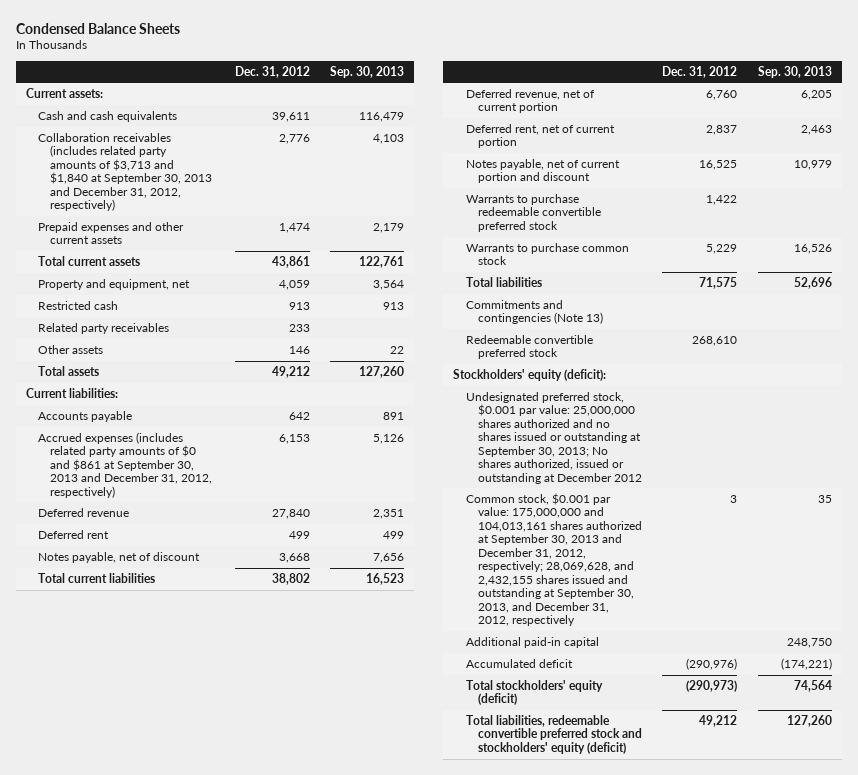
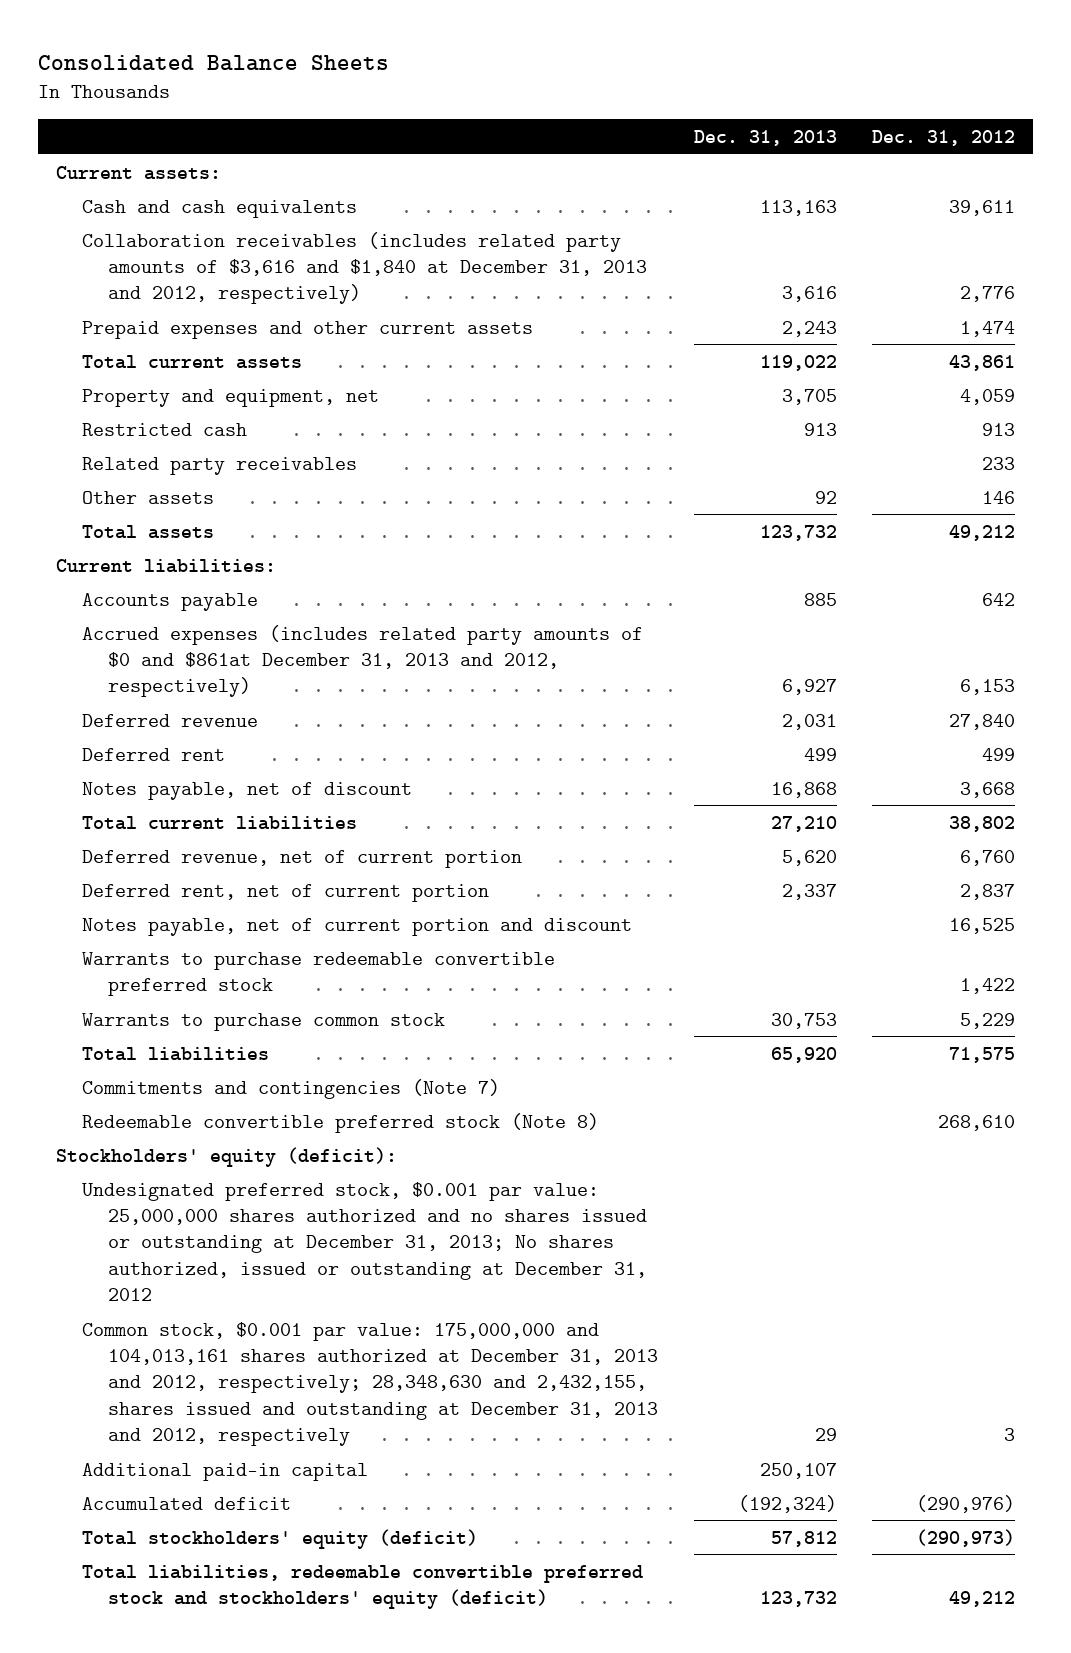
- Condensed Balance Sheets
+ Consolidated Balance Sheets
- | Dec. 31, 2012 | Sep. 30, 2013
+ | Dec. 31, 2013 | Dec. 31, 2012
- Collaboration receivables (includes related party amounts of $3,713 and $1,840 at September 30, 2013 and December 31, 2012, respectively) | 2,776 | 4,103
+ Collaboration receivables (includes related party amounts of $3,616 and $1,840 at December 31, 2013 and 2012, respectively) | 3,616 | 2,776
- Accrued expenses (includes related party amounts of $0 and $861 at September 30, 2013 and December 31, 2012, respectively) | 6,153 | 5,126
+ Accrued expenses (includes related party amounts of $0 and $861at December 31, 2013 and 2012, respectively) | 6,927 | 6,153
- Commitments and contingencies (Note 13)
- Redeemable convertible preferred stock | 268,610 |
+ Commitments and contingencies (Note 7)
+ Redeemable convertible preferred stock (Note 8) | | 268,610
- Undesignated preferred stock, $0.001 par value: 25,000,000 shares authorized and no shares issued or outstanding at September 30, 2013; No shares authorized, issued or outstanding at December 2012
- Common stock, $0.001 par value: 175,000,000 and 104,013,161 shares authorized at September 30, 2013 and December 31, 2012, respectively; 28,069,628, and 2,432,155 shares issued and outstanding at September 30, 2013, and December 31, 2012, respectively | 3 | 35
+ Undesignated preferred stock, $0.001 par value: 25,000,000 shares authorized and no shares issued or outstanding at December 31, 2013; No shares authorized, issued or outstanding at December 31, 2012
+ Common stock, $0.001 par value: 175,000,000 and 104,013,161 shares authorized at December 31, 2013 and 2012, respectively; 28,348,630 and 2,432,155, shares issued and outstanding at December 31, 2013 and 2012, respectively | 29 | 3

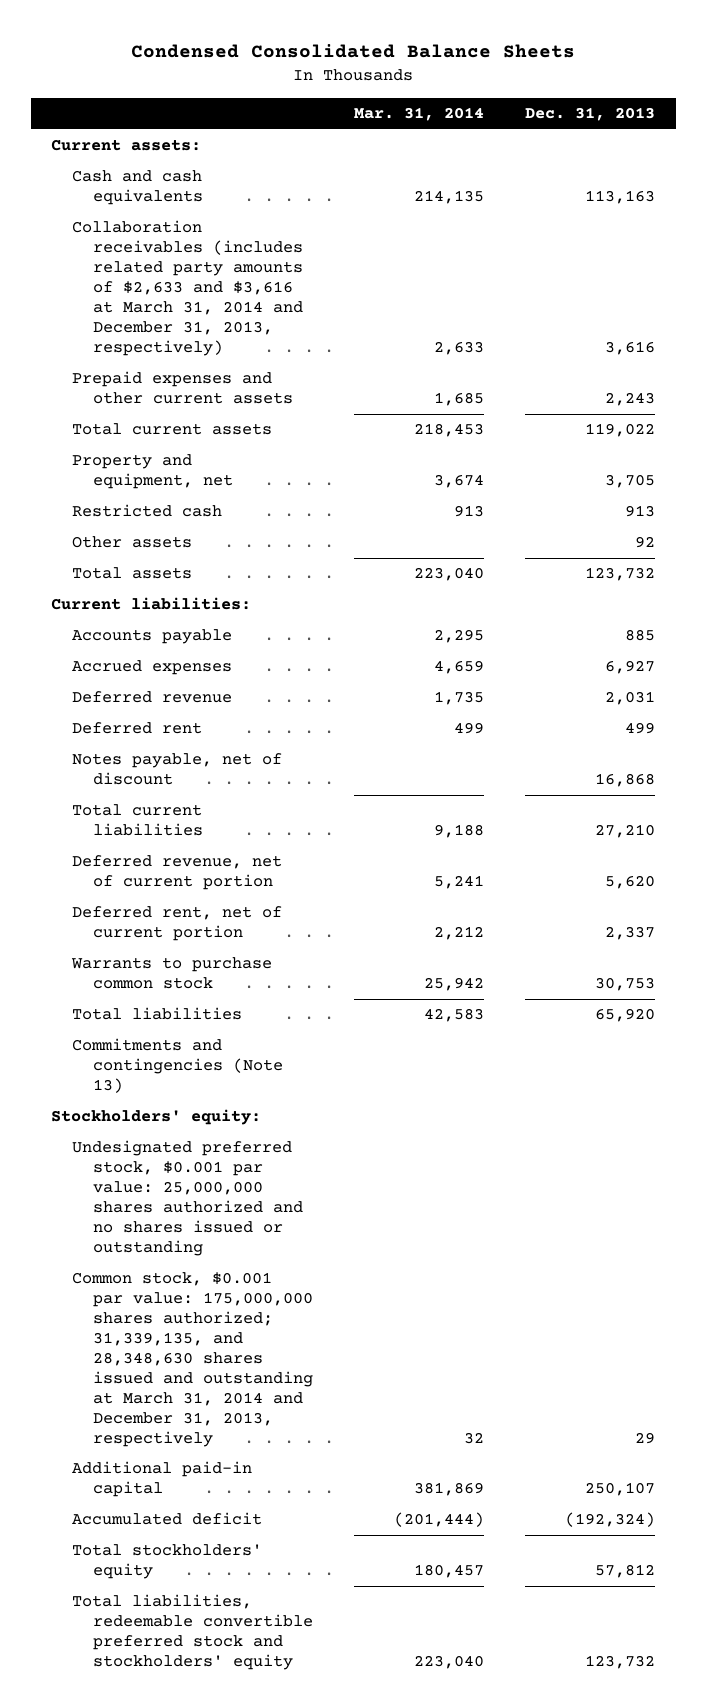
- Consolidated Balance Sheets
+ Condensed Consolidated Balance Sheets
- | Dec. 31, 2013 | Dec. 31, 2012
+ | Mar. 31, 2014 | Dec. 31, 2013
- Collaboration receivables (includes related party amounts of $3,616 and $1,840 at December 31, 2013 and 2012, respectively) | 3,616 | 2,776
+ Collaboration receivables (includes related party amounts of $2,633 and $3,616 at March 31, 2014 and December 31, 2013, respectively) | 2,633 | 3,616
- Related party receivables | | 233
- Accrued expenses (includes related party amounts of $0 and $861at December 31, 2013 and 2012, respectively) | 6,927 | 6,153
+ Accrued expenses | 4,659 | 6,927
- Notes payable, net of current portion and discount | | 16,525
- Warrants to purchase redeemable convertible preferred stock | | 1,422
- Commitments and contingencies (Note 7)
- Redeemable convertible preferred stock (Note 8) | | 268,610
- Stockholders' equity (deficit):
- Undesignated preferred stock, $0.001 par value: 25,000,000 shares authorized and no shares issued or outstanding at December 31, 2013; No shares authorized, issued or outstanding at December 31, 2012
- Common stock, $0.001 par value: 175,000,000 and 104,013,161 shares authorized at December 31, 2013 and 2012, respectively; 28,348,630 and 2,432,155, shares issued and outstanding at December 31, 2013 and 2012, respectively | 29 | 3
+ Commitments and contingencies (Note 13)
+ Stockholders' equity:
+ Undesignated preferred stock, $0.001 par value: 25,000,000 shares authorized and no shares issued or outstanding
+ Common stock, $0.001 par value: 175,000,000 shares authorized; 31,339,135, and 28,348,630 shares issued and outstanding at March 31, 2014 and December 31, 2013, respectively | 32 | 29
- Total stockholders' equity (deficit) | 57,812 | (290,973)
- Total liabilities, redeemable convertible preferred stock and stockholders' equity (deficit) | 123,732 | 49,212
+ Total stockholders' equity | 180,457 | 57,812
+ Total liabilities, redeemable convertible preferred stock and stockholders' equity | 223,040 | 123,732

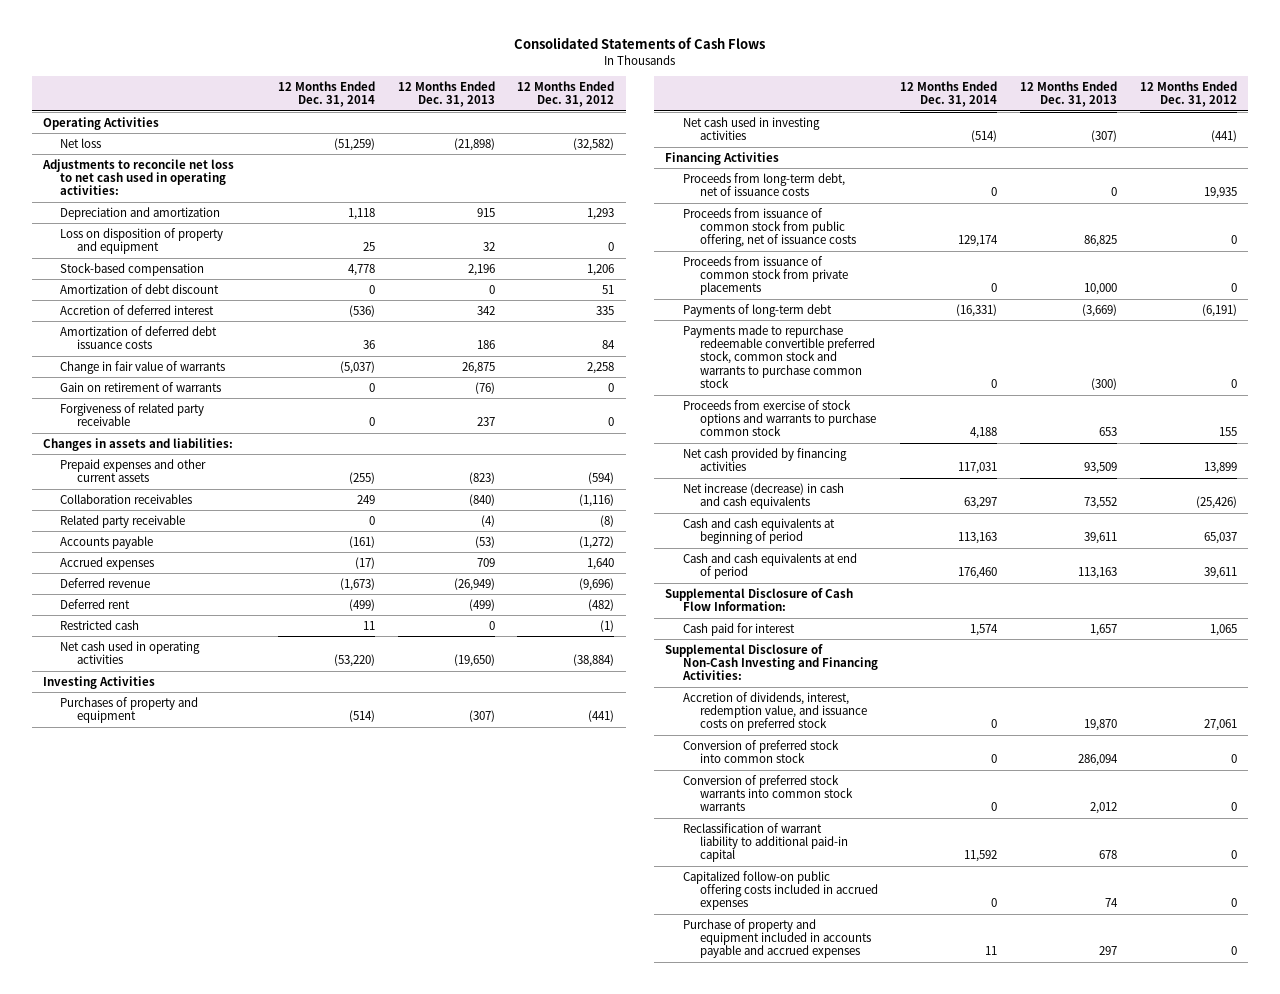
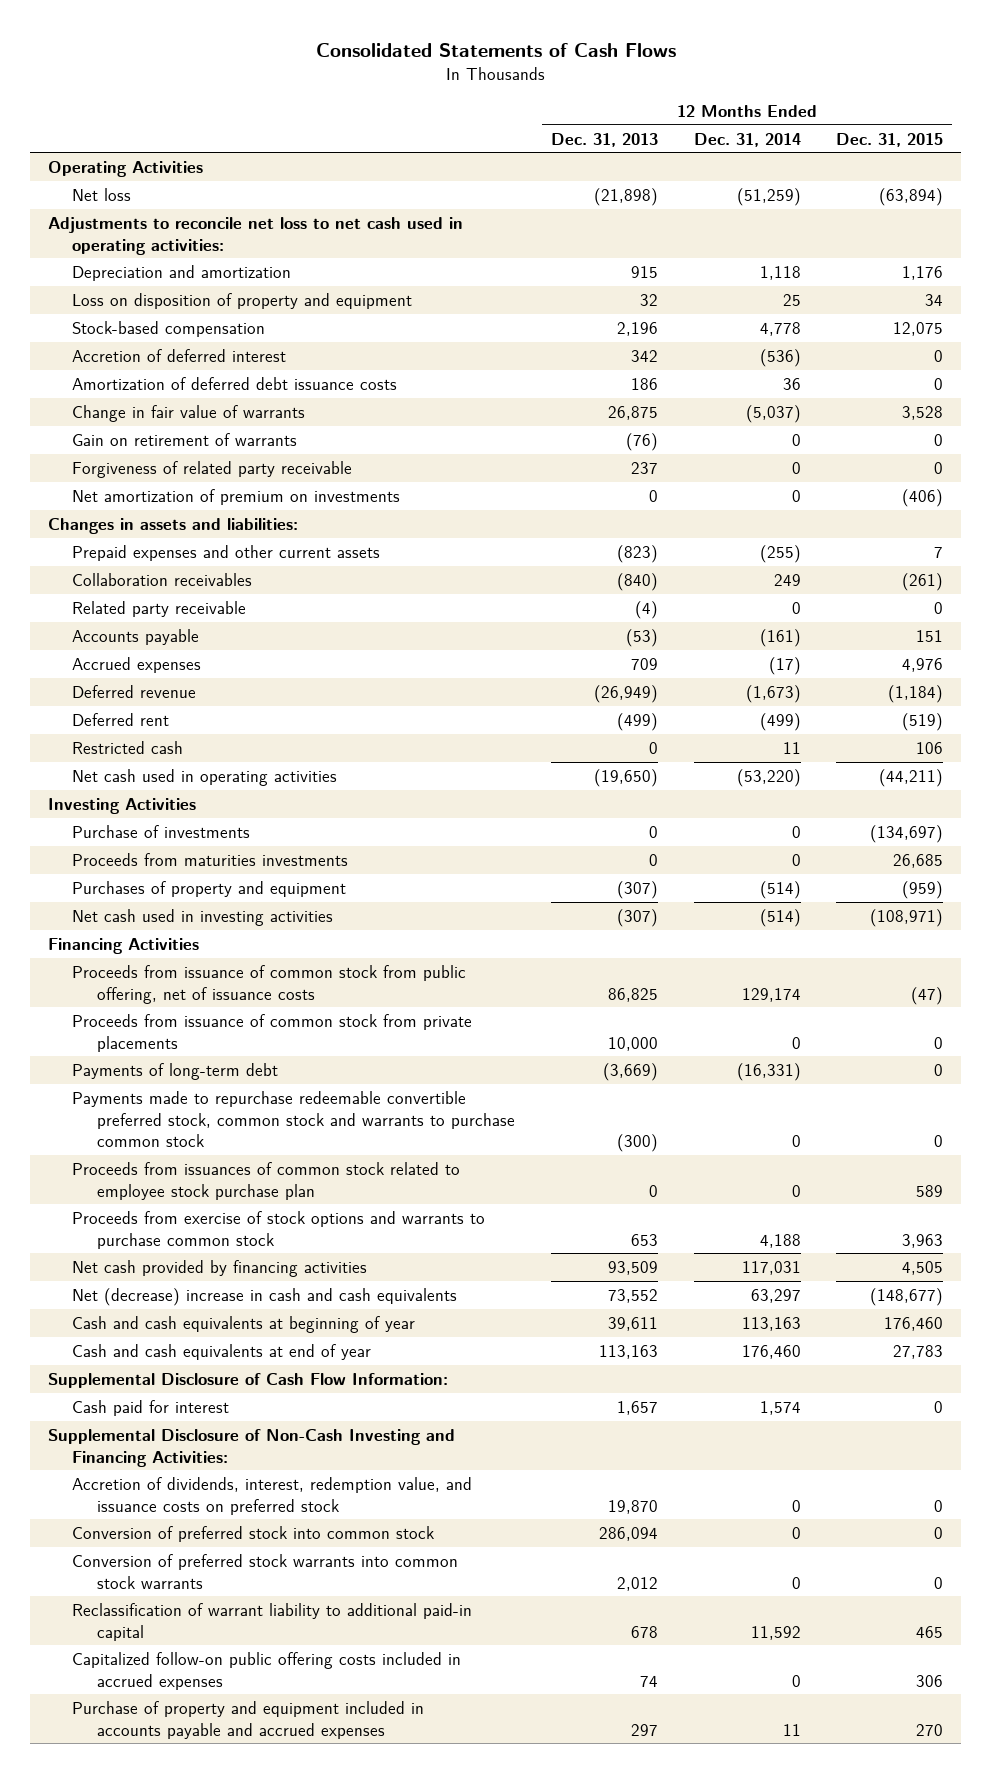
- | 12 Months Ended Dec. 31, 2014 | 12 Months Ended Dec. 31, 2013 | 12 Months Ended Dec. 31, 2012
+ | 12 Months Ended Dec. 31, 2013 | 12 Months Ended Dec. 31, 2014 | 12 Months Ended Dec. 31, 2015
- Amortization of debt discount | 0 | 0 | 51
+ Net amortization of premium on investments | 0 | 0 | (406)
+ Purchase of investments | 0 | 0 | (134,697)
+ Proceeds from maturities investments | 0 | 0 | 26,685
- Proceeds from long-term debt, net of issuance costs | 0 | 0 | 19,935
+ Proceeds from issuances of common stock related to employee stock purchase plan | 0 | 0 | 589
- Net increase (decrease) in cash and cash equivalents | 63,297 | 73,552 | (25,426)
- Cash and cash equivalents at beginning of period | 113,163 | 39,611 | 65,037
- Cash and cash equivalents at end of period | 176,460 | 113,163 | 39,611
+ Net (decrease) increase in cash and cash equivalents | 73,552 | 63,297 | (148,677)
+ Cash and cash equivalents at beginning of year | 39,611 | 113,163 | 176,460
+ Cash and cash equivalents at end of year | 113,163 | 176,460 | 27,783

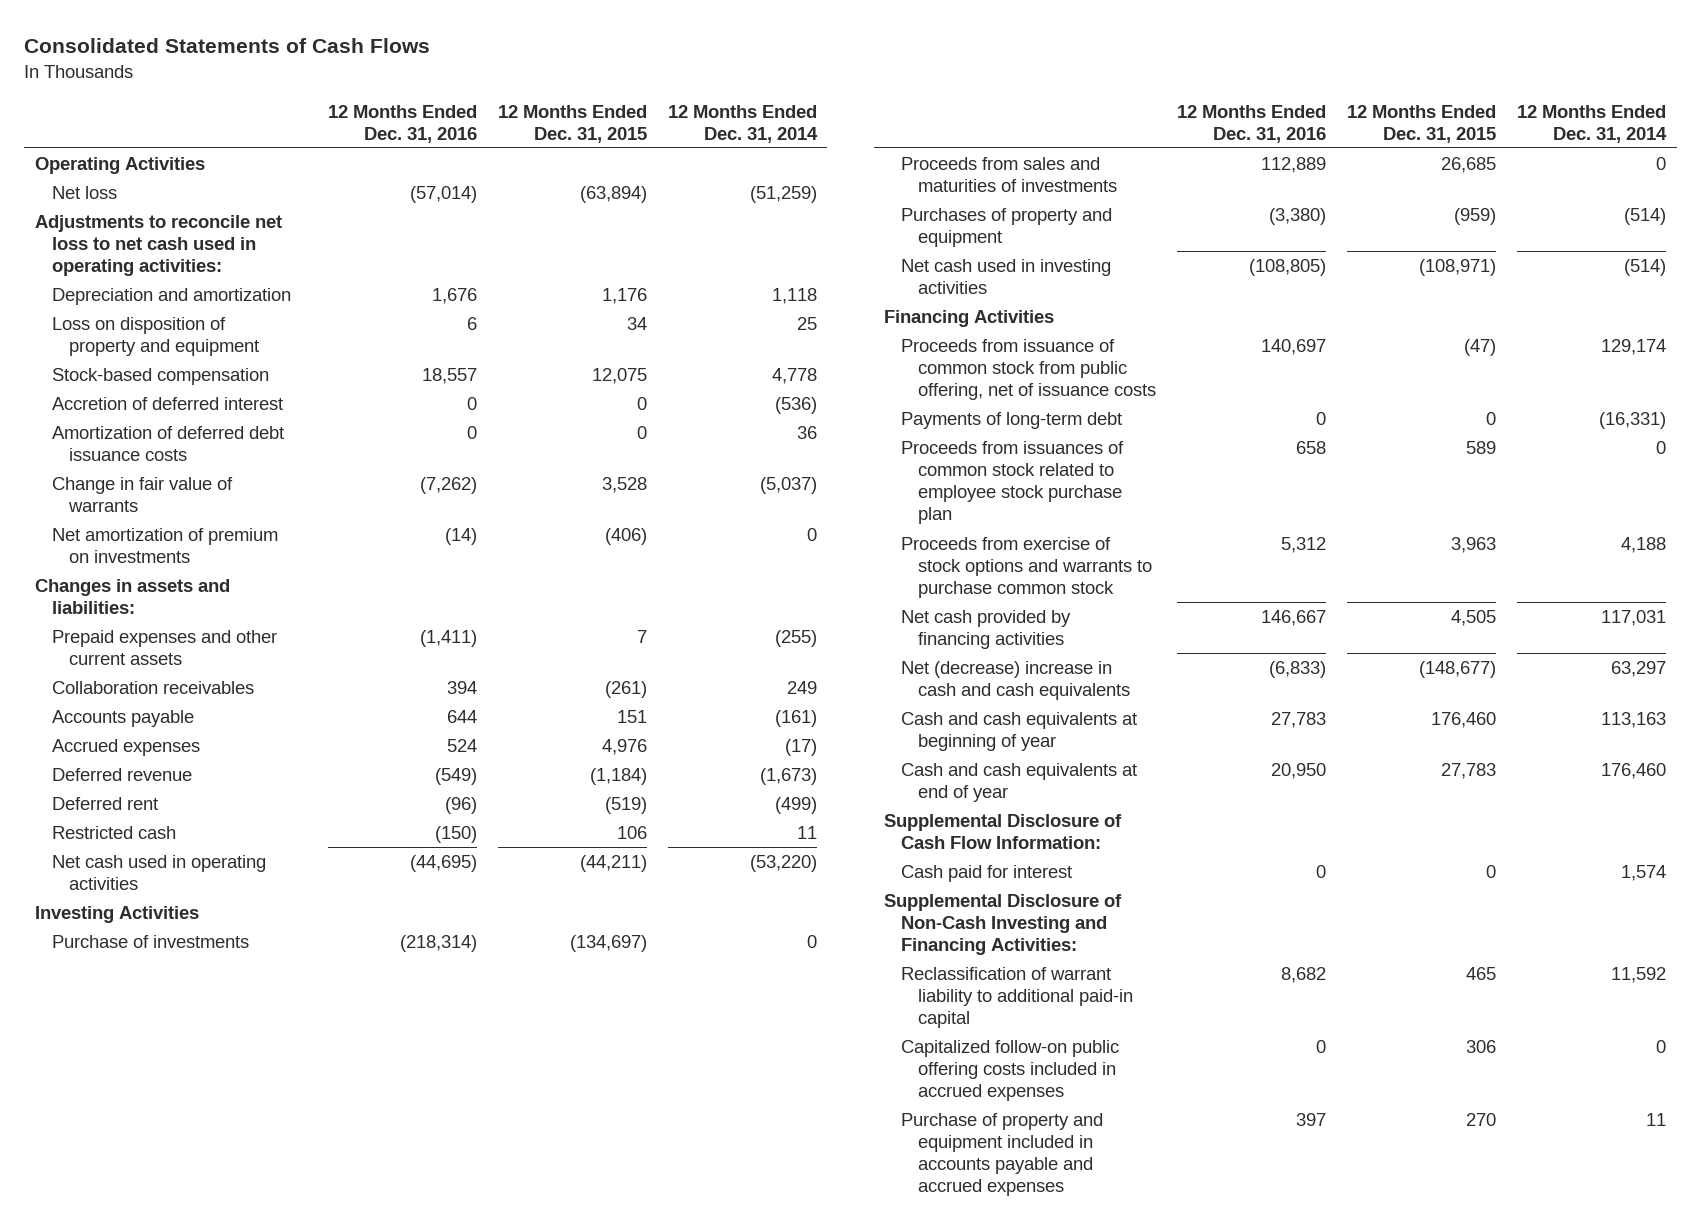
- | 12 Months Ended Dec. 31, 2013 | 12 Months Ended Dec. 31, 2014 | 12 Months Ended Dec. 31, 2015
+ | 12 Months Ended Dec. 31, 2016 | 12 Months Ended Dec. 31, 2015 | 12 Months Ended Dec. 31, 2014
- Gain on retirement of warrants | (76) | 0 | 0
- Forgiveness of related party receivable | 237 | 0 | 0
- Related party receivable | (4) | 0 | 0
- Proceeds from maturities investments | 0 | 0 | 26,685
+ Proceeds from sales and maturities of investments | 112,889 | 26,685 | 0
- Proceeds from issuance of common stock from private placements | 10,000 | 0 | 0
- Payments made to repurchase redeemable convertible preferred stock, common stock and warrants to purchase common stock | (300) | 0 | 0
- Accretion of dividends, interest, redemption value, and issuance costs on preferred stock | 19,870 | 0 | 0
- Conversion of preferred stock into common stock | 286,094 | 0 | 0
- Conversion of preferred stock warrants into common stock warrants | 2,012 | 0 | 0

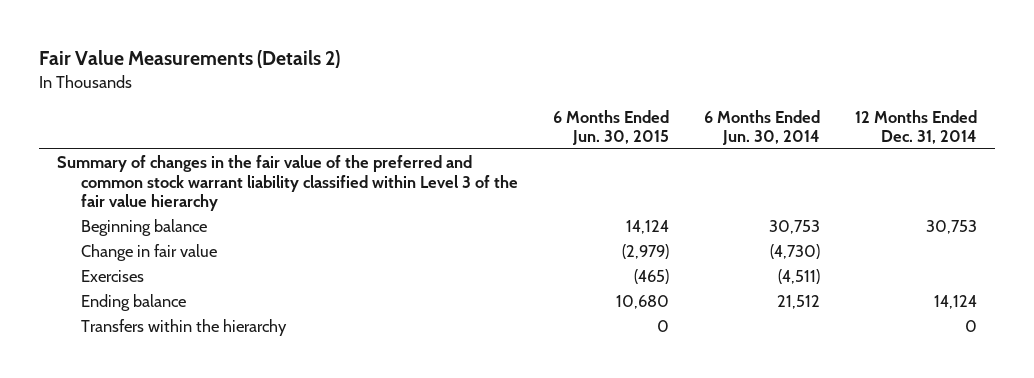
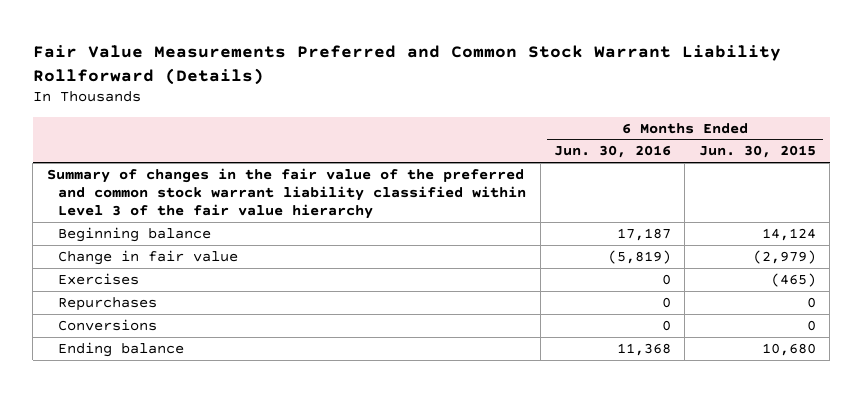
- Fair Value Measurements (Details 2)
+ Fair Value Measurements Preferred and Common Stock Warrant Liability Rollforward (Details)
- | 6 Months Ended Jun. 30, 2015 | 6 Months Ended Jun. 30, 2014 | 12 Months Ended Dec. 31, 2014
+ | 6 Months Ended Jun. 30, 2016 | 6 Months Ended Jun. 30, 2015
+ Repurchases | 0 | 0
+ Conversions | 0 | 0
- Transfers within the hierarchy | 0 | | 0

